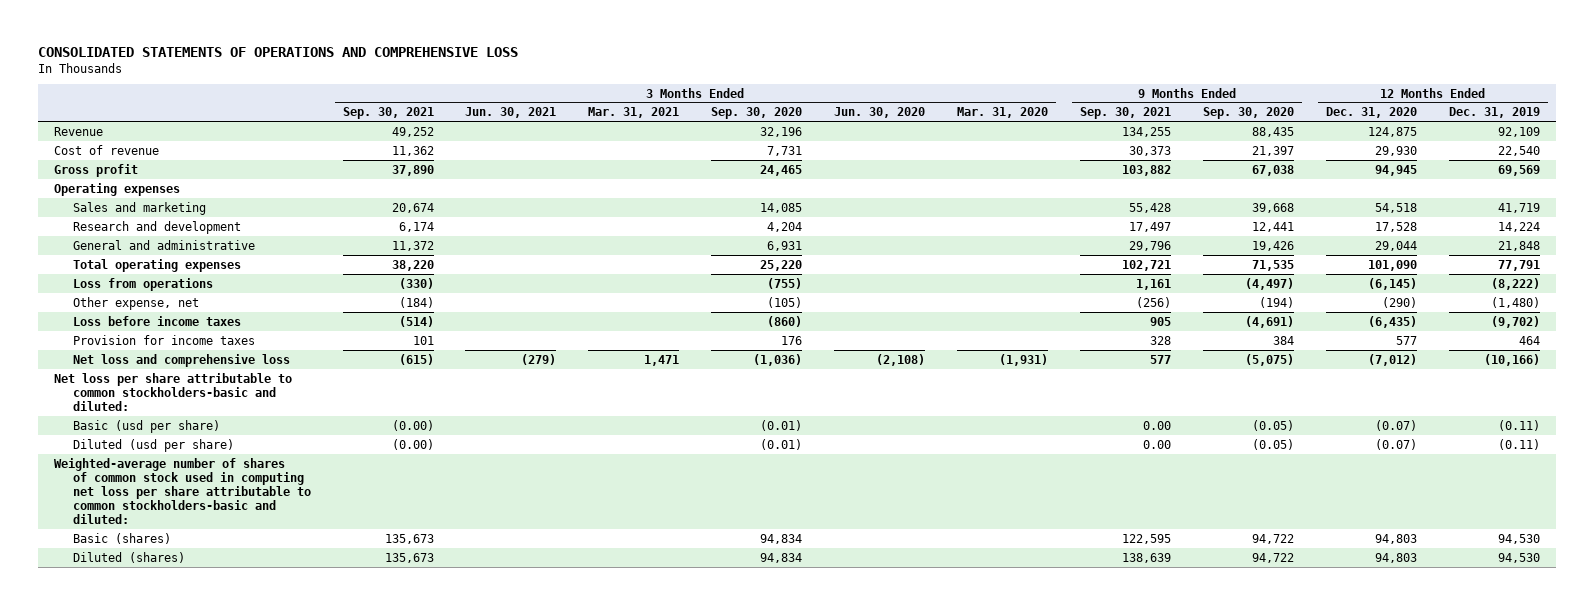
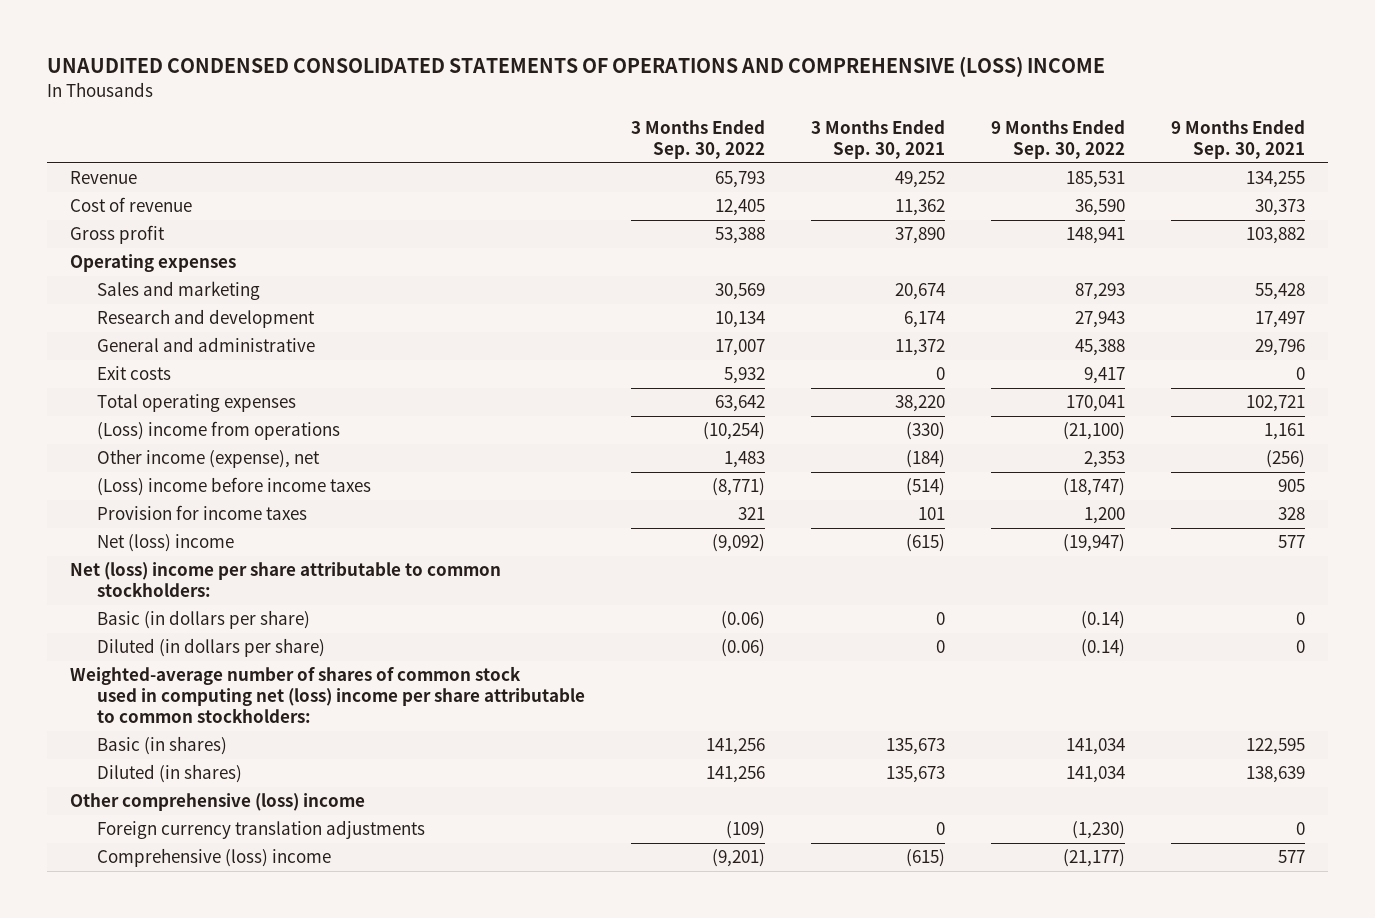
- CONSOLIDATED STATEMENTS OF OPERATIONS AND COMPREHENSIVE LOSS
+ UNAUDITED CONDENSED CONSOLIDATED STATEMENTS OF OPERATIONS AND COMPREHENSIVE (LOSS) INCOME
- | 3 Months Ended Sep. 30, 2021 | 3 Months Ended Jun. 30, 2021 | 3 Months Ended Mar. 31, 2021 | 3 Months Ended Sep. 30, 2020 | 3 Months Ended Jun. 30, 2020 | 3 Months Ended Mar. 31, 2020 | 9 Months Ended Sep. 30, 2021 | 9 Months Ended Sep. 30, 2020 | 12 Months Ended Dec. 31, 2020 | 12 Months Ended Dec. 31, 2019
+ | 3 Months Ended Sep. 30, 2022 | 3 Months Ended Sep. 30, 2021 | 9 Months Ended Sep. 30, 2022 | 9 Months Ended Sep. 30, 2021
+ Exit costs | 5,932 | 0 | 9,417 | 0
- Loss from operations | (330) | | | (755) | | | 1,161 | (4,497) | (6,145) | (8,222)
- Other expense, net | (184) | | | (105) | | | (256) | (194) | (290) | (1,480)
- Loss before income taxes | (514) | | | (860) | | | 905 | (4,691) | (6,435) | (9,702)
+ (Loss) income from operations | (10,254) | (330) | (21,100) | 1,161
+ Other income (expense), net | 1,483 | (184) | 2,353 | (256)
+ (Loss) income before income taxes | (8,771) | (514) | (18,747) | 905
- Net loss and comprehensive loss | (615) | (279) | 1,471 | (1,036) | (2,108) | (1,931) | 577 | (5,075) | (7,012) | (10,166)
- Net loss per share attributable to common stockholders-basic and diluted:
- Basic (usd per share) | (0.00) | | | (0.01) | | | 0.00 | (0.05) | (0.07) | (0.11)
- Diluted (usd per share) | (0.00) | | | (0.01) | | | 0.00 | (0.05) | (0.07) | (0.11)
- Weighted-average number of shares of common stock used in computing net loss per share attributable to common stockholders-basic and diluted:
- Basic (shares) | 135,673 | | | 94,834 | | | 122,595 | 94,722 | 94,803 | 94,530
- Diluted (shares) | 135,673 | | | 94,834 | | | 138,639 | 94,722 | 94,803 | 94,530
+ Net (loss) income | (9,092) | (615) | (19,947) | 577
+ Net (loss) income per share attributable to common stockholders:
+ Basic (in dollars per share) | (0.06) | 0 | (0.14) | 0
+ Diluted (in dollars per share) | (0.06) | 0 | (0.14) | 0
+ Weighted-average number of shares of common stock used in computing net (loss) income per share attributable to common stockholders:
+ Basic (in shares) | 141,256 | 135,673 | 141,034 | 122,595
+ Diluted (in shares) | 141,256 | 135,673 | 141,034 | 138,639
+ Other comprehensive (loss) income
+ Foreign currency translation adjustments | (109) | 0 | (1,230) | 0
+ Comprehensive (loss) income | (9,201) | (615) | (21,177) | 577

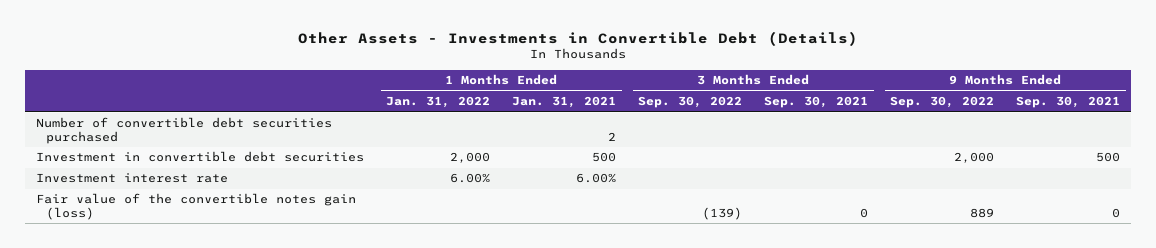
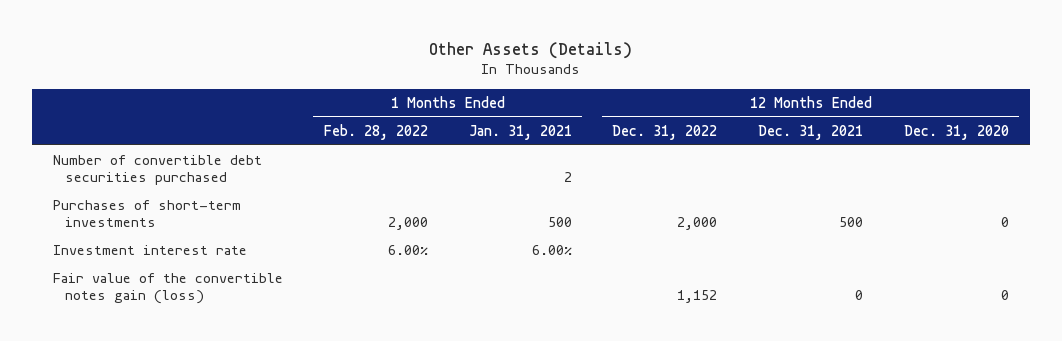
- Other Assets - Investments in Convertible Debt (Details)
+ Other Assets (Details)
- | 1 Months Ended Jan. 31, 2022 | 1 Months Ended Jan. 31, 2021 | 3 Months Ended Sep. 30, 2022 | 3 Months Ended Sep. 30, 2021 | 9 Months Ended Sep. 30, 2022 | 9 Months Ended Sep. 30, 2021
+ | 1 Months Ended Feb. 28, 2022 | 1 Months Ended Jan. 31, 2021 | 12 Months Ended Dec. 31, 2022 | 12 Months Ended Dec. 31, 2021 | 12 Months Ended Dec. 31, 2020
- Investment in convertible debt securities | 2,000 | 500 | | | 2,000 | 500
+ Purchases of short-term investments | 2,000 | 500 | 2,000 | 500 | 0

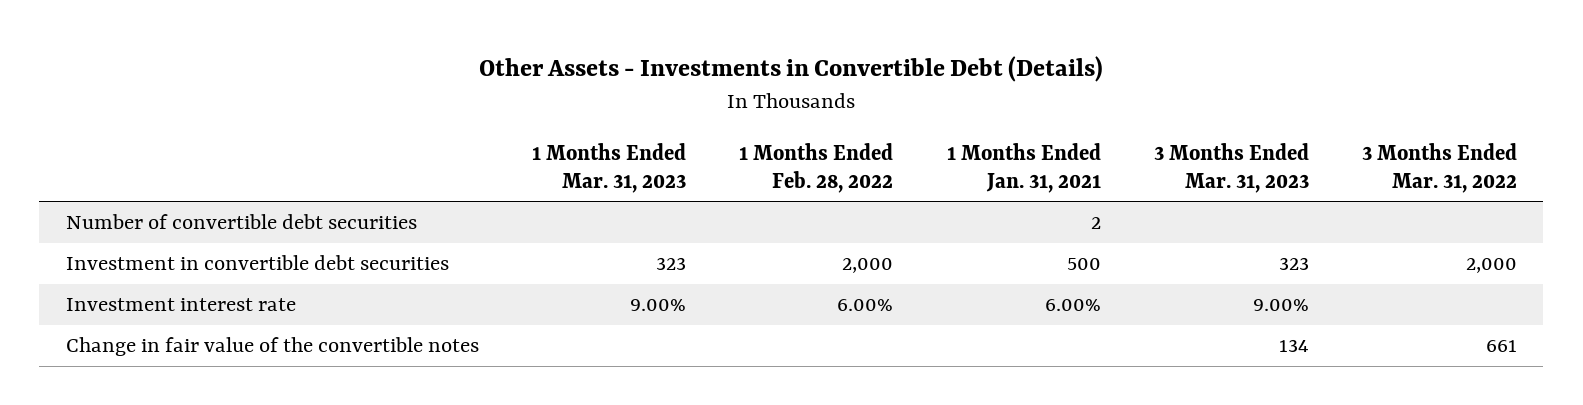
- Other Assets (Details)
+ Other Assets - Investments in Convertible Debt (Details)
- | 1 Months Ended Feb. 28, 2022 | 1 Months Ended Jan. 31, 2021 | 12 Months Ended Dec. 31, 2022 | 12 Months Ended Dec. 31, 2021 | 12 Months Ended Dec. 31, 2020
+ | 1 Months Ended Mar. 31, 2023 | 1 Months Ended Feb. 28, 2022 | 1 Months Ended Jan. 31, 2021 | 3 Months Ended Mar. 31, 2023 | 3 Months Ended Mar. 31, 2022
- Number of convertible debt securities purchased | | 2 | | |
- Purchases of short-term investments | 2,000 | 500 | 2,000 | 500 | 0
+ Number of convertible debt securities | | | 2 | |
+ Investment in convertible debt securities | 323 | 2,000 | 500 | 323 | 2,000
- Fair value of the convertible notes gain (loss) | | | 1,152 | 0 | 0
+ Change in fair value of the convertible notes | | | | 134 | 661

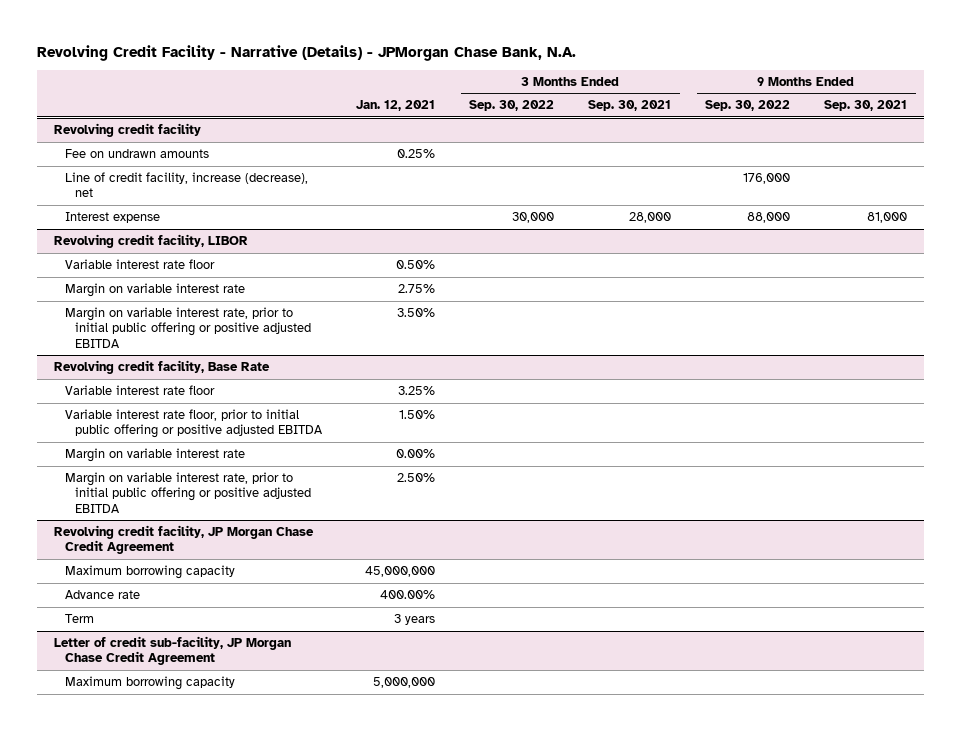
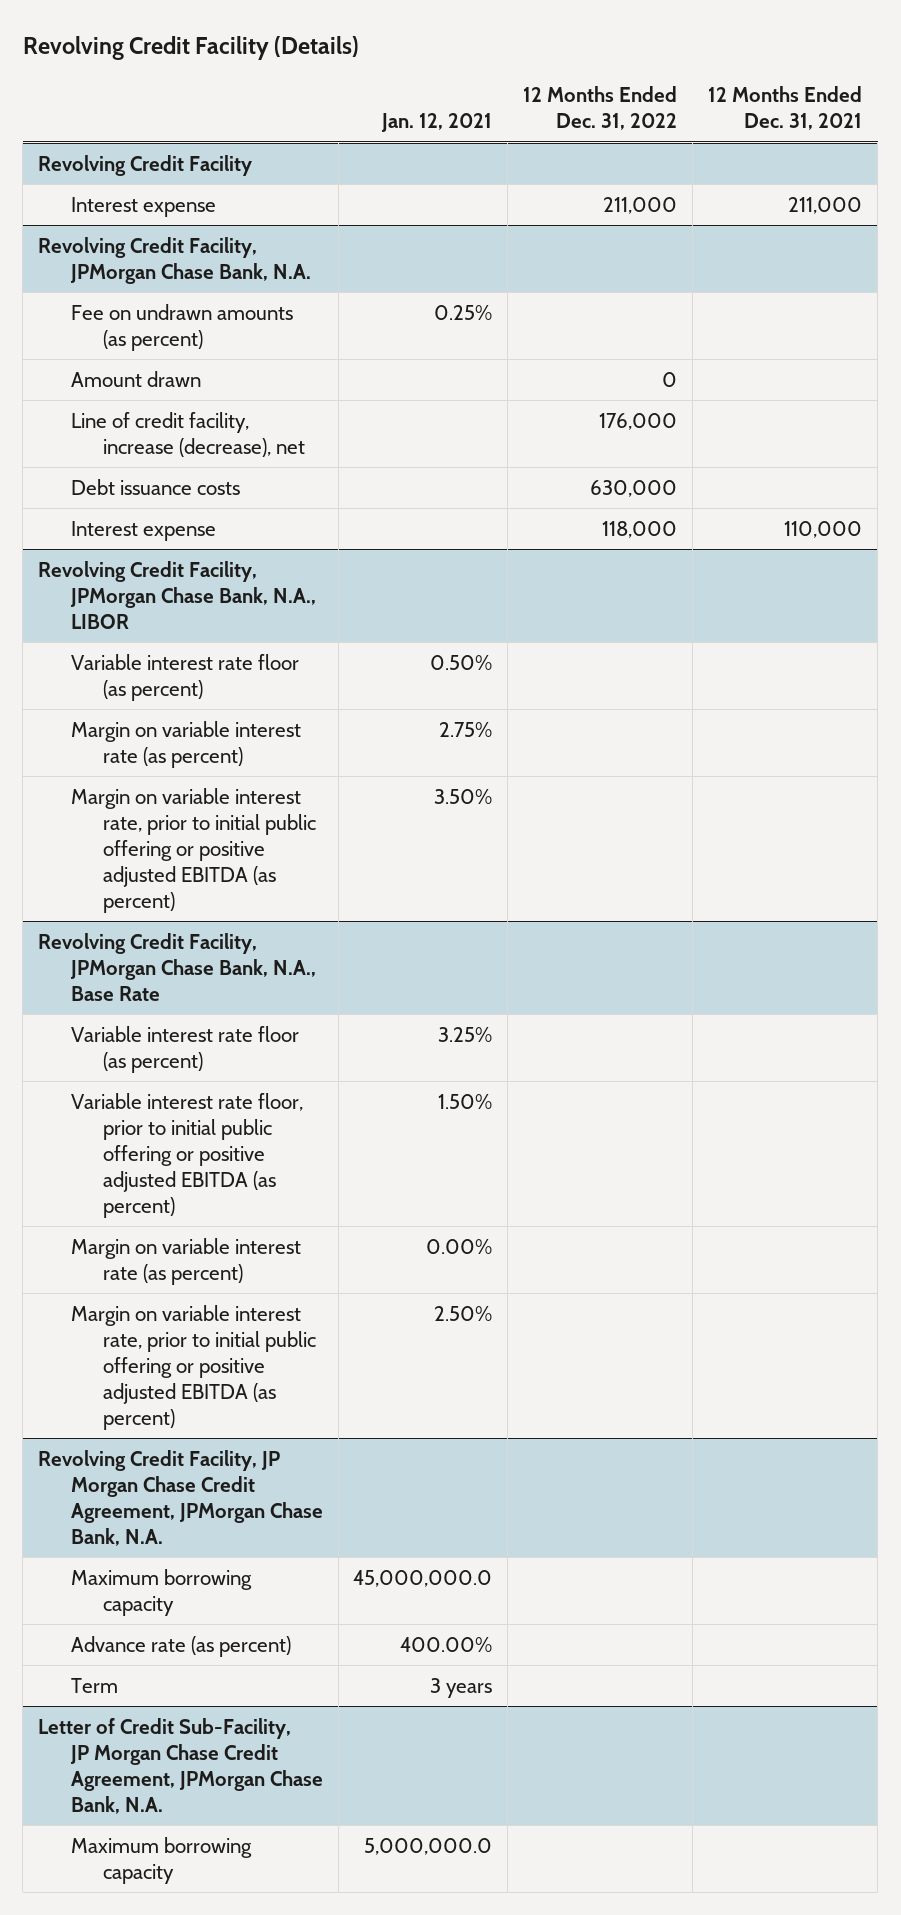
- Revolving Credit Facility - Narrative (Details) - JPMorgan Chase Bank, N.A.
+ Revolving Credit Facility (Details)
- | Jan. 12, 2021 | 3 Months Ended Sep. 30, 2022 | 3 Months Ended Sep. 30, 2021 | 9 Months Ended Sep. 30, 2022 | 9 Months Ended Sep. 30, 2021
+ | Jan. 12, 2021 | 12 Months Ended Dec. 31, 2022 | 12 Months Ended Dec. 31, 2021
- Revolving credit facility
- Fee on undrawn amounts | 0.25% | | | |
+ Revolving Credit Facility
+ Interest expense | | 211,000 | 211,000
+ Revolving Credit Facility, JPMorgan Chase Bank, N.A.
+ Fee on undrawn amounts (as percent) | 0.25% | |
+ Amount drawn | | 0 |
+ Debt issuance costs | | 630,000 |
- Revolving credit facility, LIBOR
- Variable interest rate floor | 0.50% | | | |
- Margin on variable interest rate | 2.75% | | | |
- Margin on variable interest rate, prior to initial public offering or positive adjusted EBITDA | 3.50% | | | |
- Revolving credit facility, Base Rate
- Variable interest rate floor | 3.25% | | | |
- Variable interest rate floor, prior to initial public offering or positive adjusted EBITDA | 1.50% | | | |
- Margin on variable interest rate | 0.00% | | | |
- Margin on variable interest rate, prior to initial public offering or positive adjusted EBITDA | 2.50% | | | |
- Revolving credit facility, JP Morgan Chase Credit Agreement
- Maximum borrowing capacity | 45,000,000 | | | |
- Advance rate | 400.00% | | | |
+ Revolving Credit Facility, JPMorgan Chase Bank, N.A., LIBOR
+ Variable interest rate floor (as percent) | 0.50% | |
+ Margin on variable interest rate (as percent) | 2.75% | |
+ Margin on variable interest rate, prior to initial public offering or positive adjusted EBITDA (as percent) | 3.50% | |
+ Revolving Credit Facility, JPMorgan Chase Bank, N.A., Base Rate
+ Variable interest rate floor (as percent) | 3.25% | |
+ Variable interest rate floor, prior to initial public offering or positive adjusted EBITDA (as percent) | 1.50% | |
+ Margin on variable interest rate (as percent) | 0.00% | |
+ Margin on variable interest rate, prior to initial public offering or positive adjusted EBITDA (as percent) | 2.50% | |
+ Revolving Credit Facility, JP Morgan Chase Credit Agreement, JPMorgan Chase Bank, N.A.
+ Maximum borrowing capacity | 45,000,000.0 | |
+ Advance rate (as percent) | 400.00% | |
- Letter of credit sub-facility, JP Morgan Chase Credit Agreement
- Maximum borrowing capacity | 5,000,000 | | | |
+ Letter of Credit Sub-Facility, JP Morgan Chase Credit Agreement, JPMorgan Chase Bank, N.A.
+ Maximum borrowing capacity | 5,000,000.0 | |

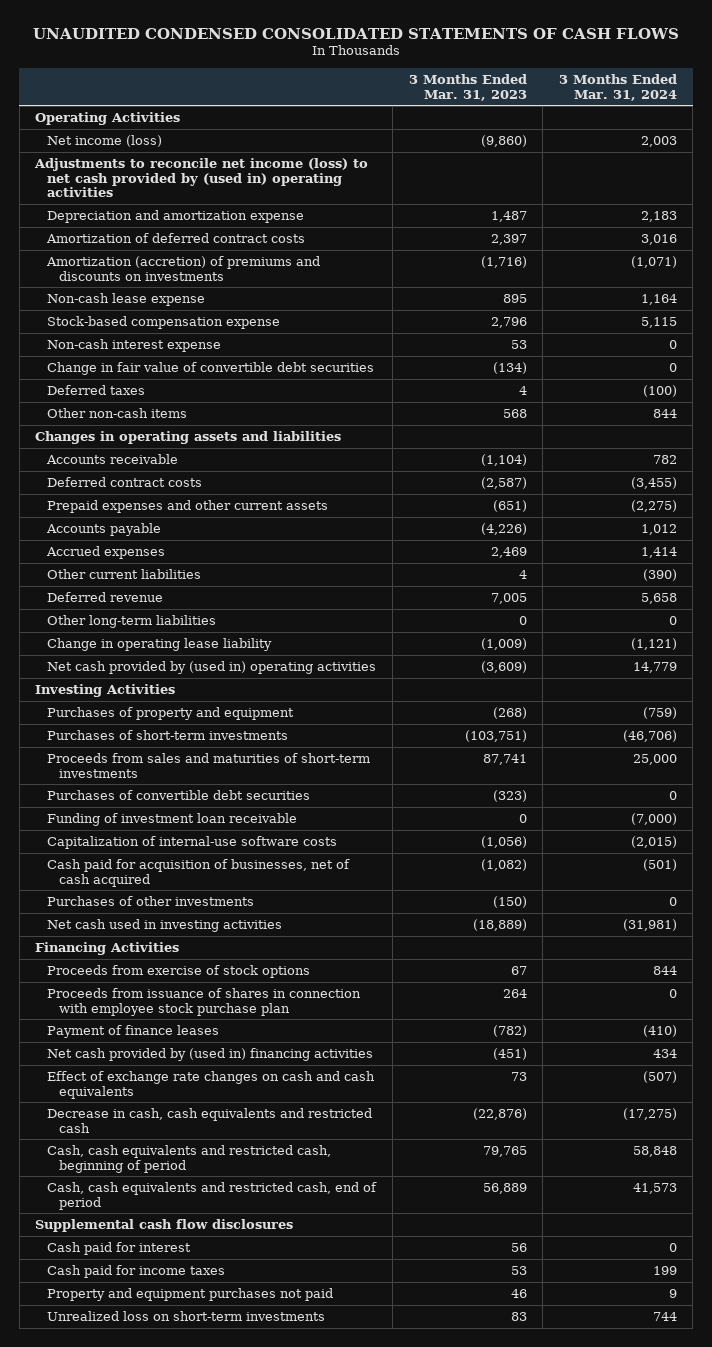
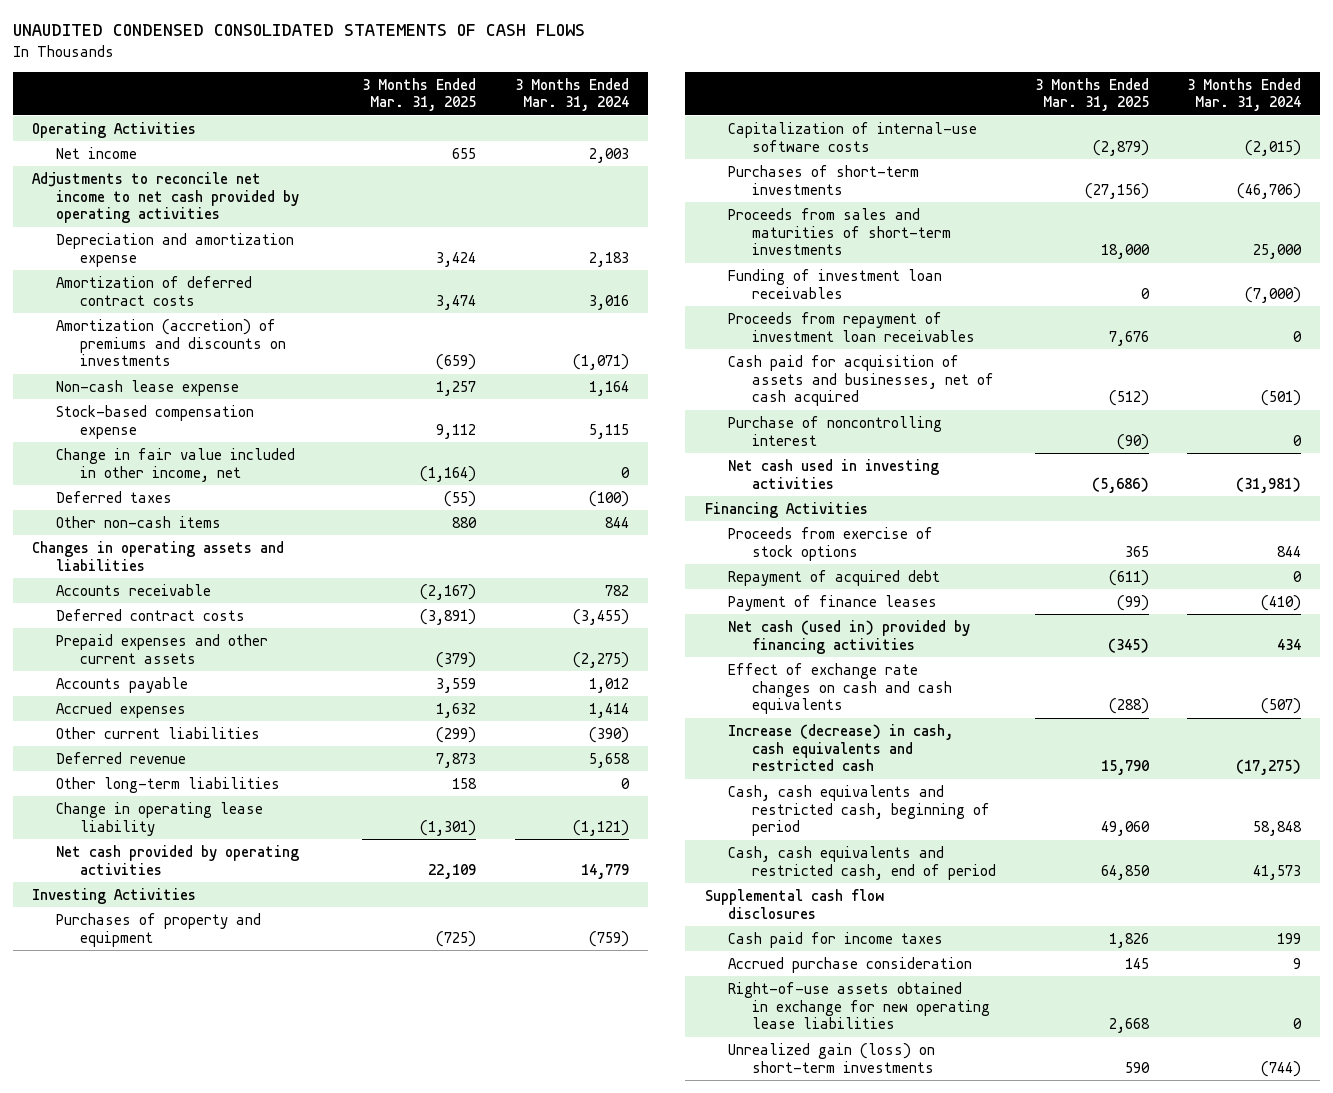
- | 3 Months Ended Mar. 31, 2023 | 3 Months Ended Mar. 31, 2024
+ | 3 Months Ended Mar. 31, 2025 | 3 Months Ended Mar. 31, 2024
- Net income (loss) | (9,860) | 2,003
- Adjustments to reconcile net income (loss) to net cash provided by (used in) operating activities
+ Net income | 655 | 2,003
+ Adjustments to reconcile net income to net cash provided by operating activities
- Non-cash interest expense | 53 | 0
- Change in fair value of convertible debt securities | (134) | 0
+ Change in fair value included in other income, net | (1,164) | 0
- Net cash provided by (used in) operating activities | (3,609) | 14,779
+ Net cash provided by operating activities | 22,109 | 14,779
moved up: Capitalization of internal-use software costs | (2,879) | (2,015)
- Purchases of convertible debt securities | (323) | 0
- Funding of investment loan receivable | 0 | (7,000)
- Cash paid for acquisition of businesses, net of cash acquired | (1,082) | (501)
- Purchases of other investments | (150) | 0
+ Funding of investment loan receivables | 0 | (7,000)
+ Proceeds from repayment of investment loan receivables | 7,676 | 0
+ Cash paid for acquisition of assets and businesses, net of cash acquired | (512) | (501)
+ Purchase of noncontrolling interest | (90) | 0
- Proceeds from issuance of shares in connection with employee stock purchase plan | 264 | 0
+ Repayment of acquired debt | (611) | 0
- Net cash provided by (used in) financing activities | (451) | 434
+ Net cash (used in) provided by financing activities | (345) | 434
- Decrease in cash, cash equivalents and restricted cash | (22,876) | (17,275)
+ Increase (decrease) in cash, cash equivalents and restricted cash | 15,790 | (17,275)
- Cash paid for interest | 56 | 0
- Property and equipment purchases not paid | 46 | 9
- Unrealized loss on short-term investments | 83 | 744
+ Accrued purchase consideration | 145 | 9
+ Right-of-use assets obtained in exchange for new operating lease liabilities | 2,668 | 0
+ Unrealized gain (loss) on short-term investments | 590 | (744)

